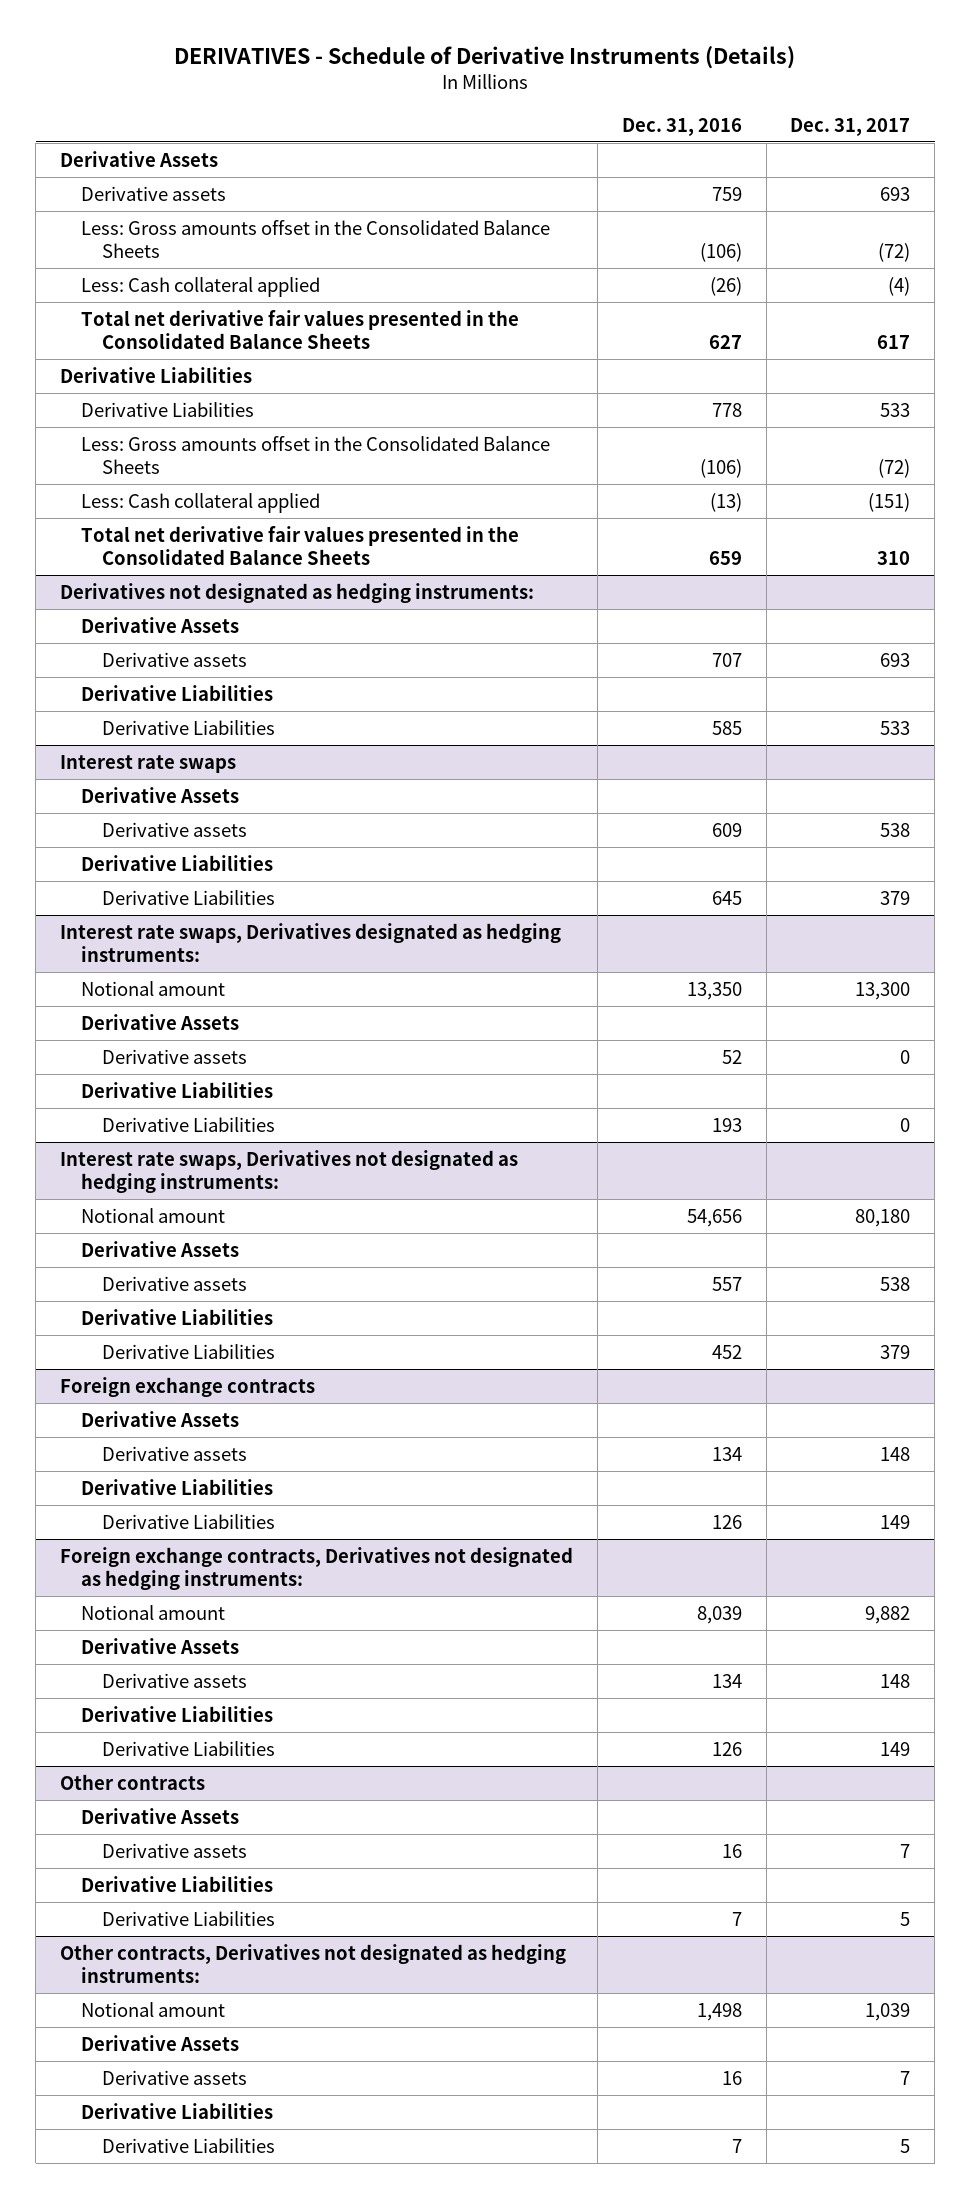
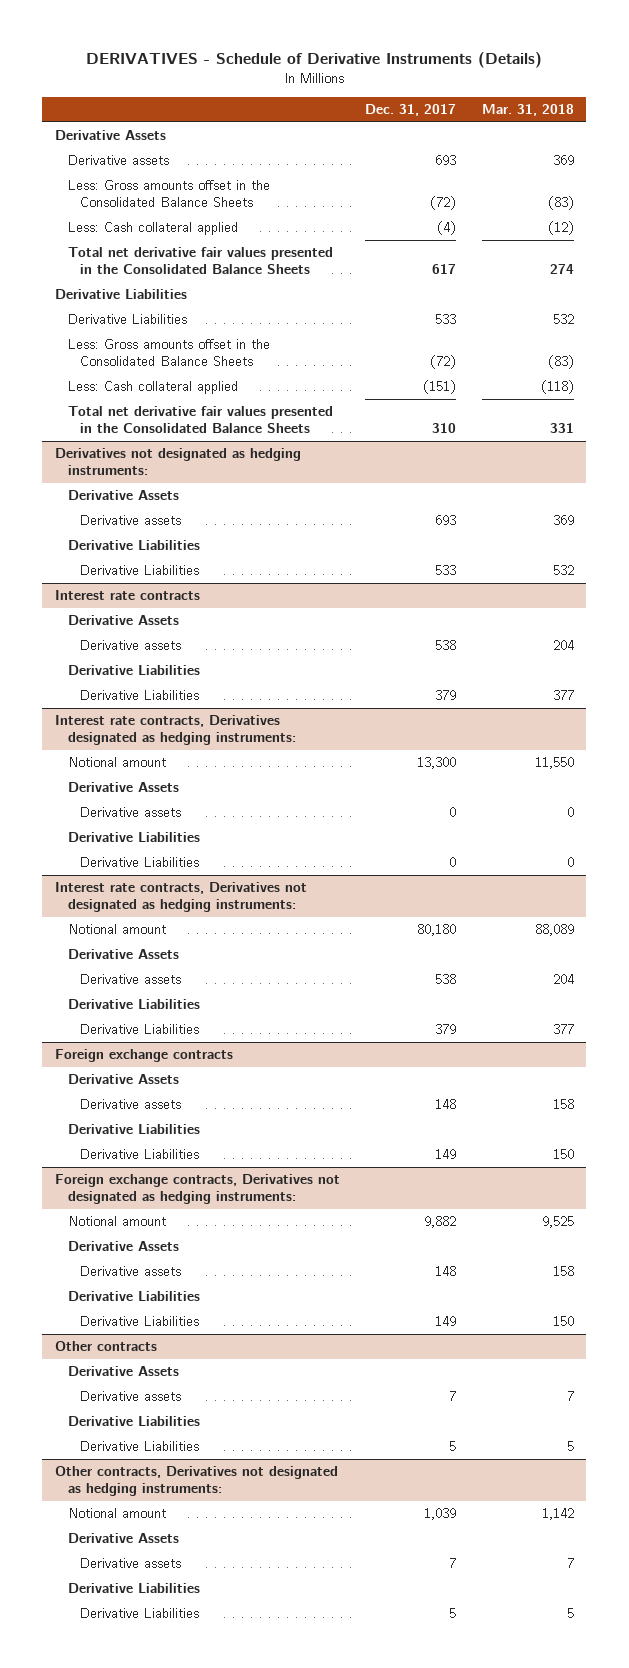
- | Dec. 31, 2016 | Dec. 31, 2017
+ | Dec. 31, 2017 | Mar. 31, 2018
- Interest rate swaps
+ Interest rate contracts
- Interest rate swaps, Derivatives designated as hedging instruments:
+ Interest rate contracts, Derivatives designated as hedging instruments:
- Interest rate swaps, Derivatives not designated as hedging instruments:
+ Interest rate contracts, Derivatives not designated as hedging instruments:

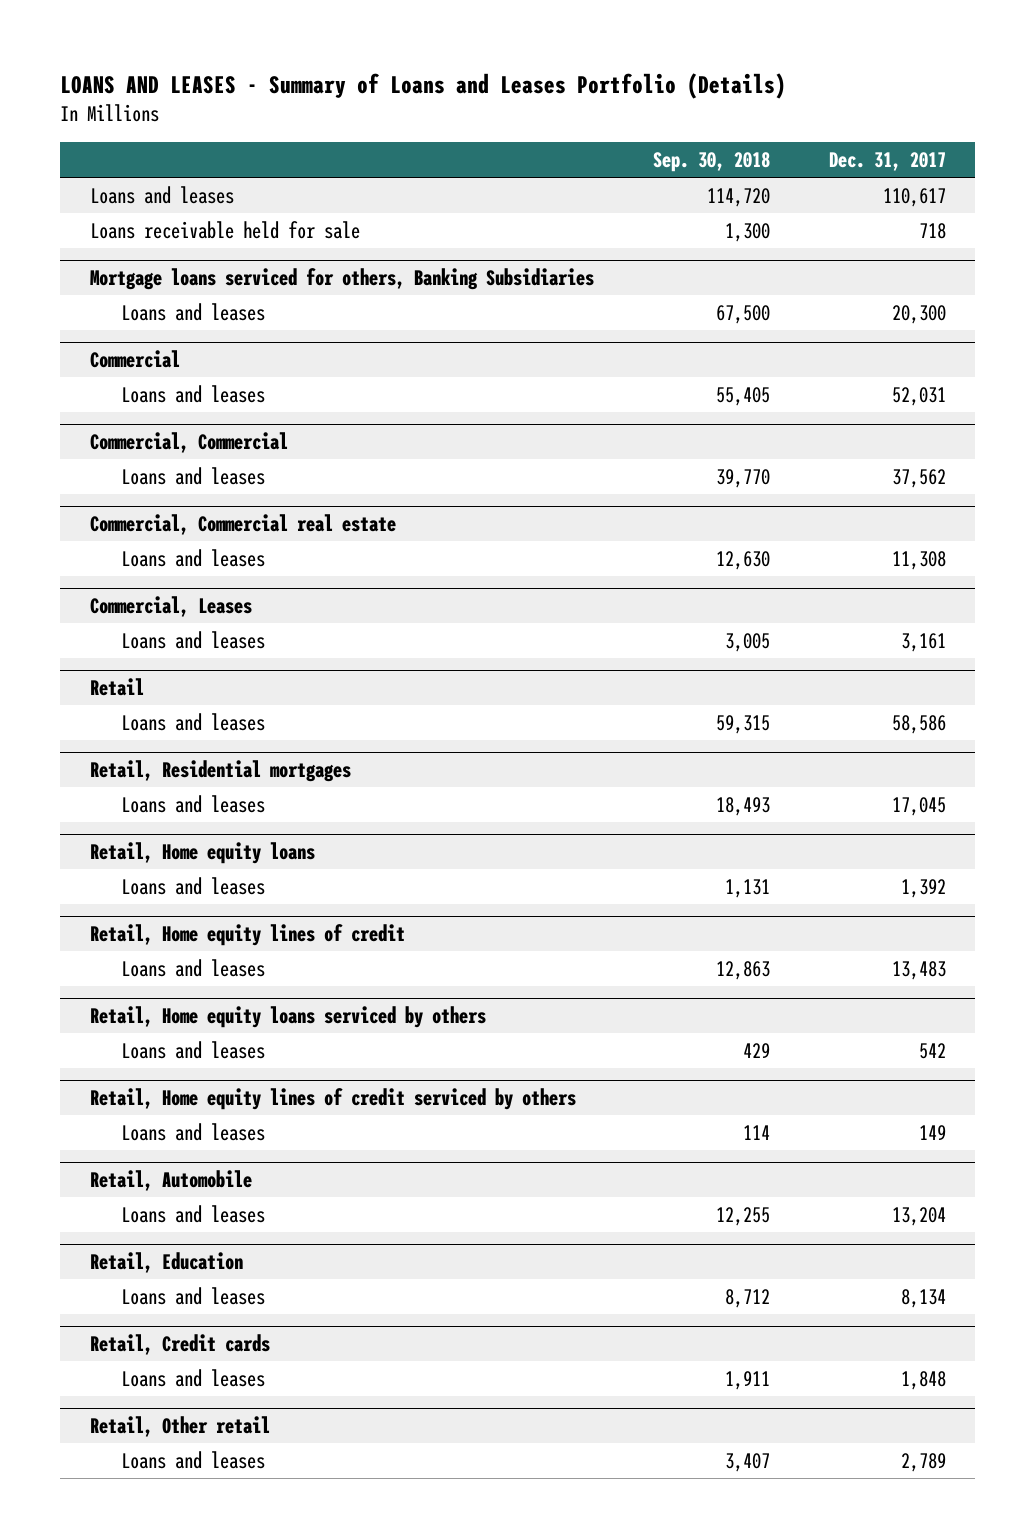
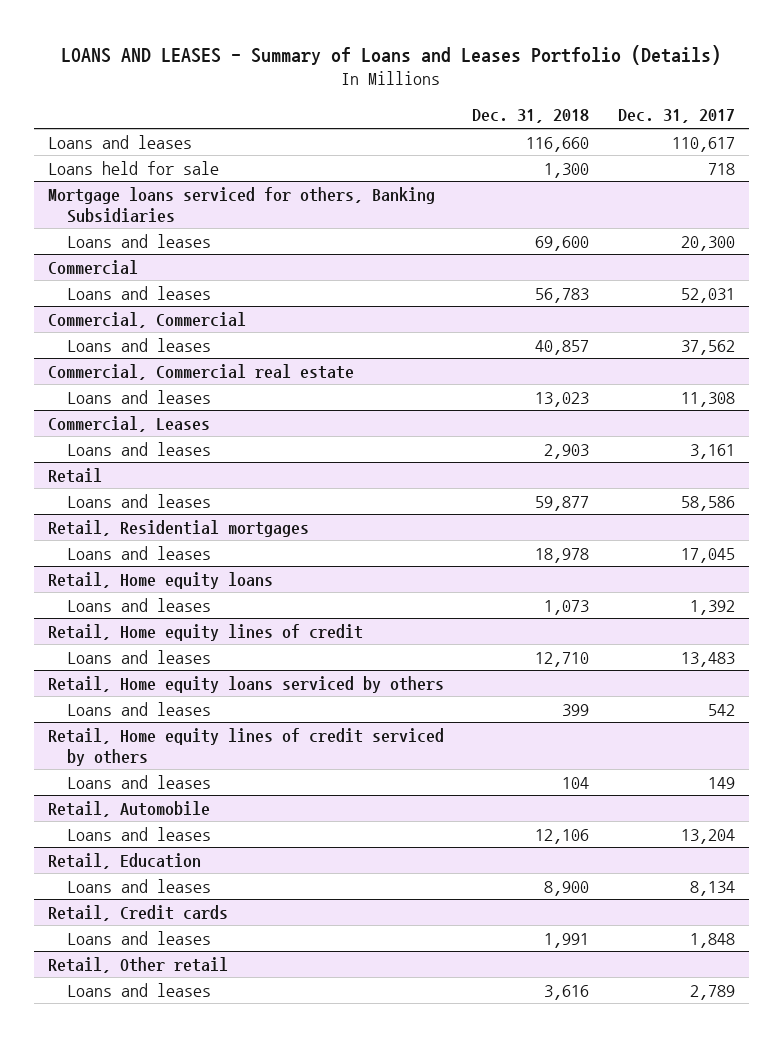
- | Sep. 30, 2018 | Dec. 31, 2017
+ | Dec. 31, 2018 | Dec. 31, 2017
- Loans receivable held for sale | 1,300 | 718
+ Loans held for sale | 1,300 | 718

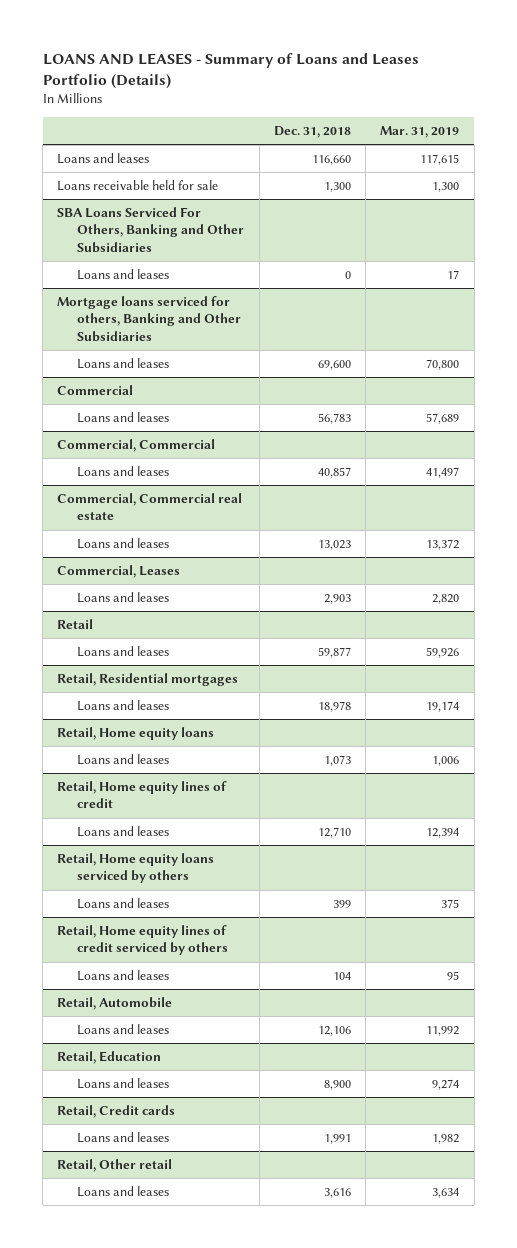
- | Dec. 31, 2018 | Dec. 31, 2017
+ | Dec. 31, 2018 | Mar. 31, 2019
- Loans held for sale | 1,300 | 718
- Mortgage loans serviced for others, Banking Subsidiaries
+ Loans receivable held for sale | 1,300 | 1,300
+ SBA Loans Serviced For Others, Banking and Other Subsidiaries
+ Loans and leases | 0 | 17
+ Mortgage loans serviced for others, Banking and Other Subsidiaries

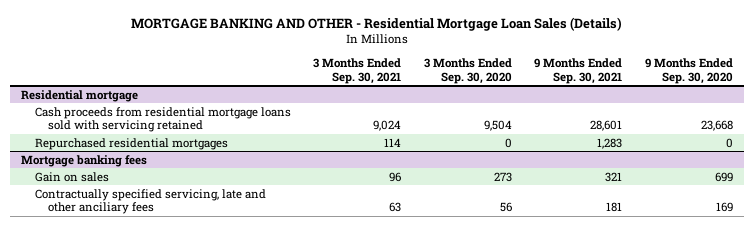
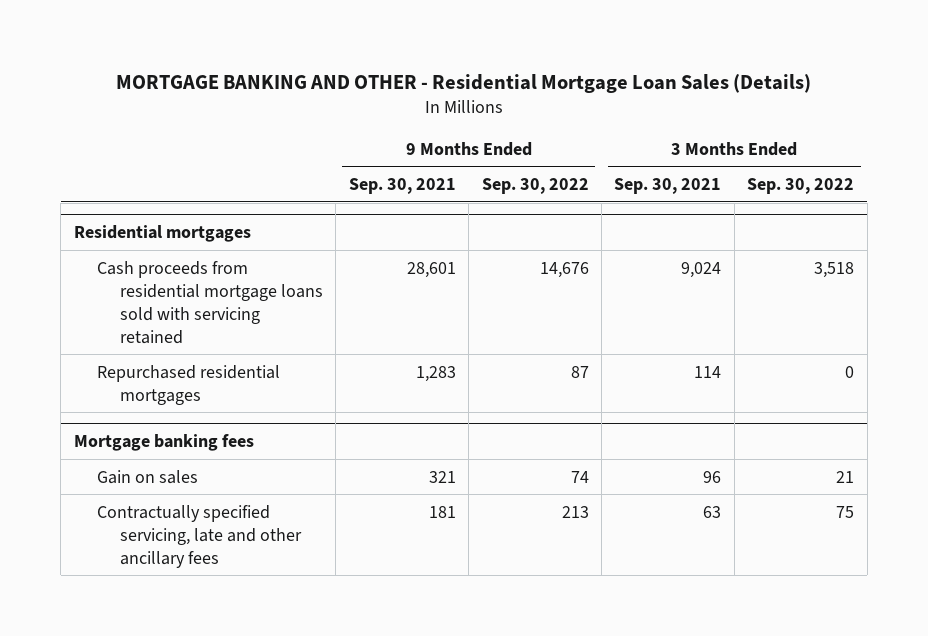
- | 3 Months Ended Sep. 30, 2021 | 3 Months Ended Sep. 30, 2020 | 9 Months Ended Sep. 30, 2021 | 9 Months Ended Sep. 30, 2020
+ | 9 Months Ended Sep. 30, 2021 | 9 Months Ended Sep. 30, 2022 | 3 Months Ended Sep. 30, 2021 | 3 Months Ended Sep. 30, 2022
- Residential mortgage
+ Residential mortgages
@ Mortgage banking fees
- Contractually specified servicing, late and other anciliary fees | 63 | 56 | 181 | 169
+ Contractually specified servicing, late and other ancillary fees | 181 | 213 | 63 | 75

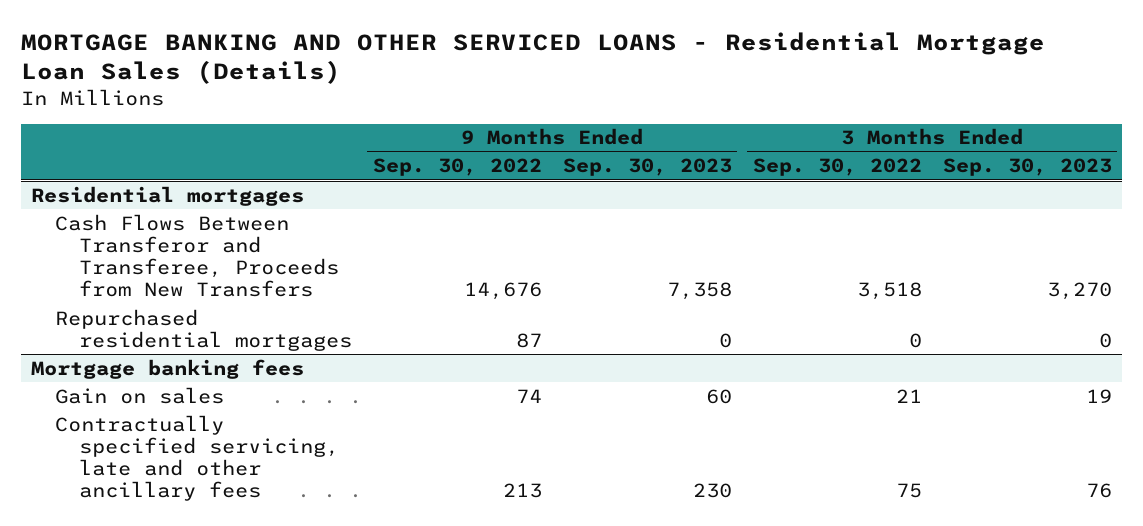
- MORTGAGE BANKING AND OTHER - Residential Mortgage Loan Sales (Details)
+ MORTGAGE BANKING AND OTHER SERVICED LOANS - Residential Mortgage Loan Sales (Details)
- | 9 Months Ended Sep. 30, 2021 | 9 Months Ended Sep. 30, 2022 | 3 Months Ended Sep. 30, 2021 | 3 Months Ended Sep. 30, 2022
+ | 9 Months Ended Sep. 30, 2022 | 9 Months Ended Sep. 30, 2023 | 3 Months Ended Sep. 30, 2022 | 3 Months Ended Sep. 30, 2023
@ Residential mortgages
- Cash proceeds from residential mortgage loans sold with servicing retained | 28,601 | 14,676 | 9,024 | 3,518
+ Cash Flows Between Transferor and Transferee, Proceeds from New Transfers | 14,676 | 7,358 | 3,518 | 3,270

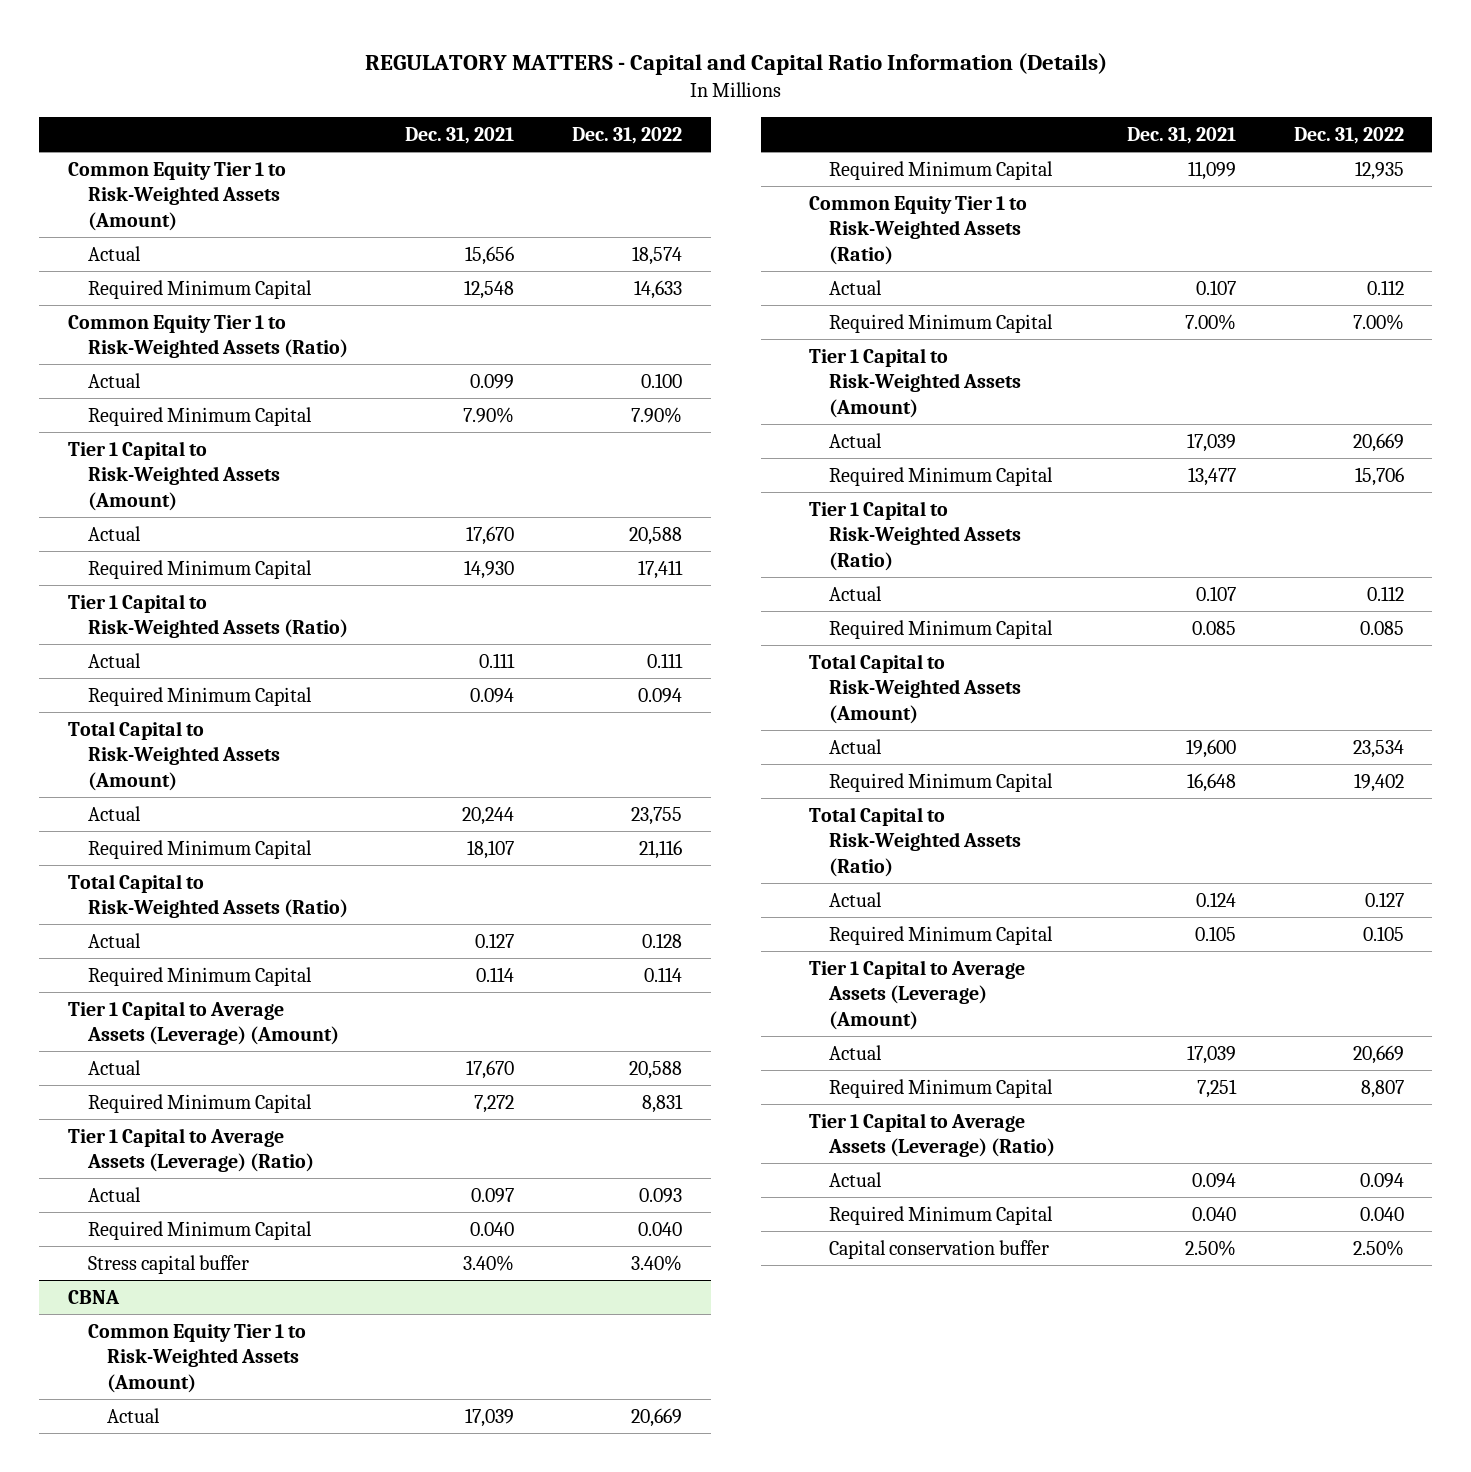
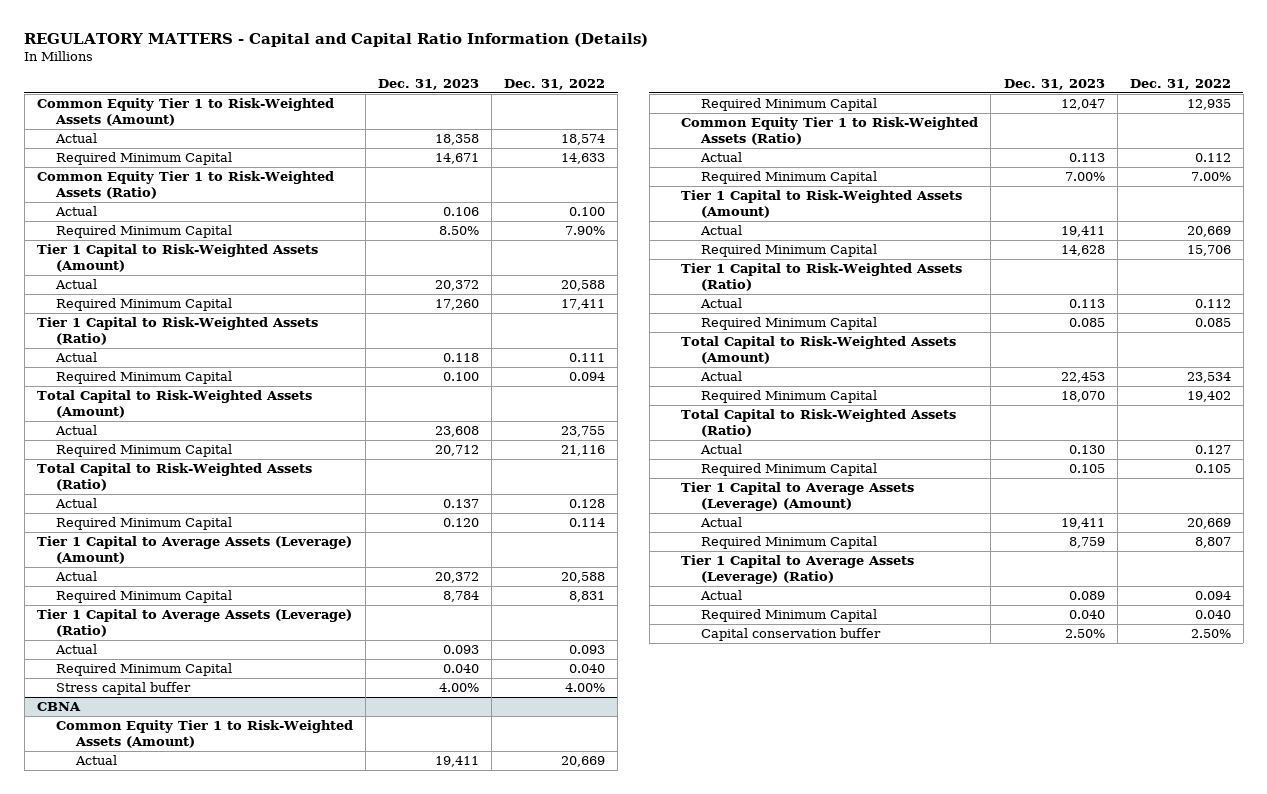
- | Dec. 31, 2021 | Dec. 31, 2022
+ | Dec. 31, 2023 | Dec. 31, 2022
- Stress capital buffer | 3.40% | 3.40%
+ Stress capital buffer | 4.00% | 4.00%

